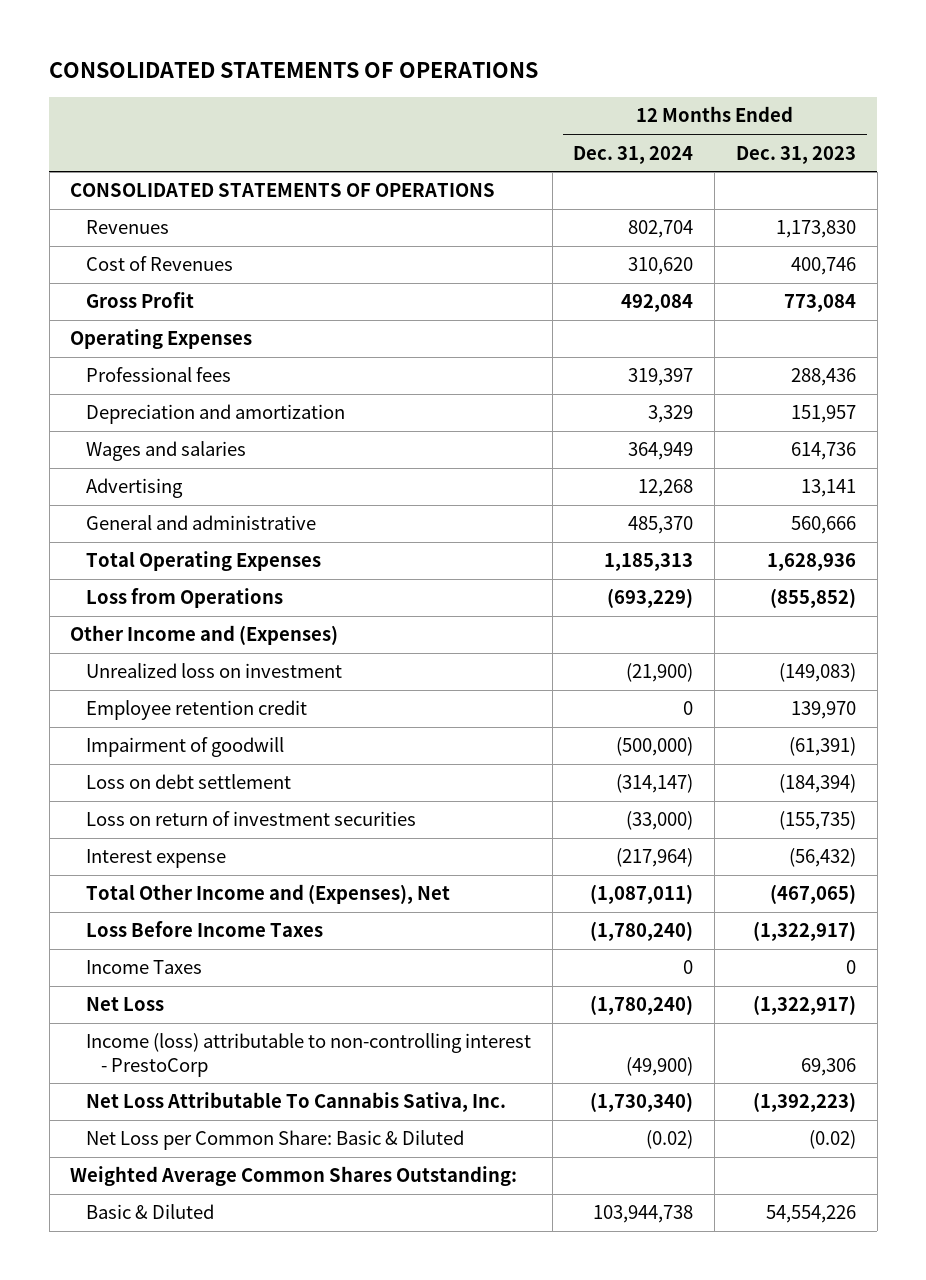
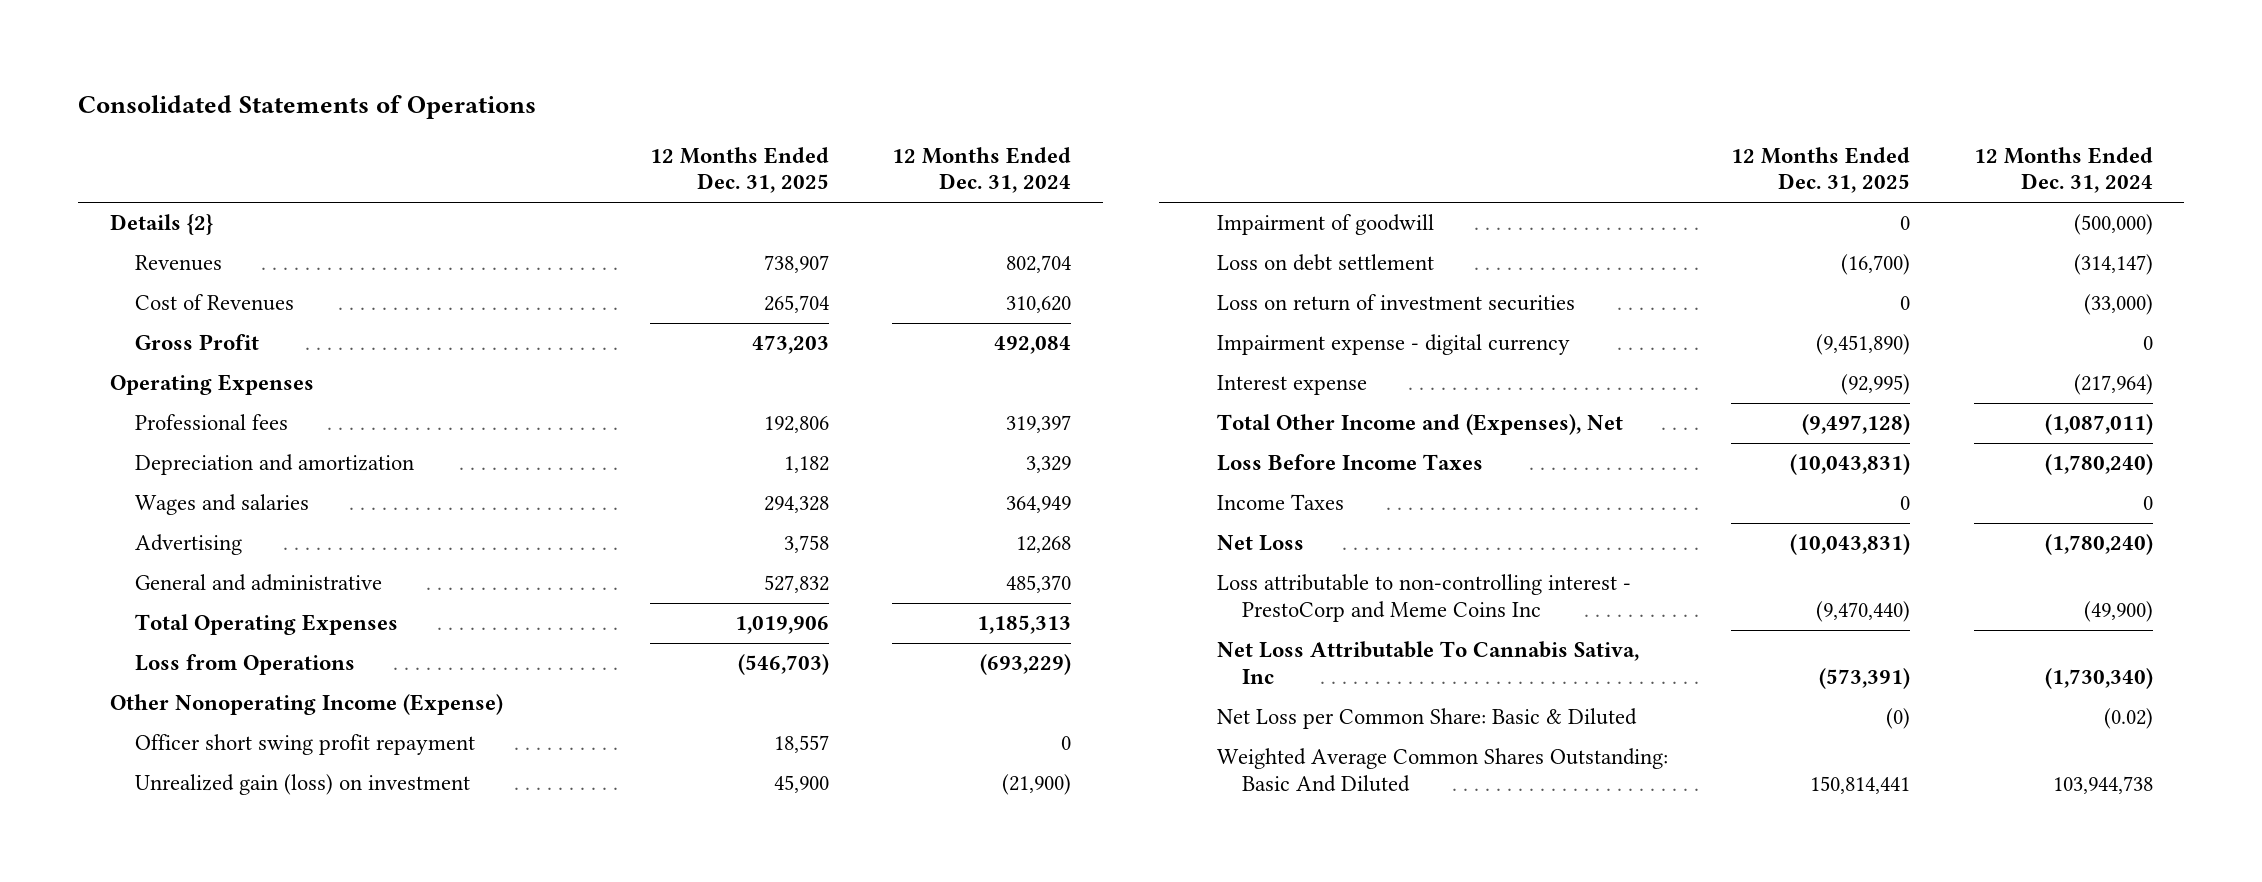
- CONSOLIDATED STATEMENTS OF OPERATIONS
+ Consolidated Statements of Operations
- | 12 Months Ended Dec. 31, 2024 | 12 Months Ended Dec. 31, 2023
+ | 12 Months Ended Dec. 31, 2025 | 12 Months Ended Dec. 31, 2024
- CONSOLIDATED STATEMENTS OF OPERATIONS
+ Details {2}
- Other Income and (Expenses)
- Unrealized loss on investment | (21,900) | (149,083)
- Employee retention credit | 0 | 139,970
+ Other Nonoperating Income (Expense)
+ Officer short swing profit repayment | 18,557 | 0
+ Unrealized gain (loss) on investment | 45,900 | (21,900)
+ Impairment expense - digital currency | (9,451,890) | 0
- Income (loss) attributable to non-controlling interest - PrestoCorp | (49,900) | 69,306
- Net Loss Attributable To Cannabis Sativa, Inc. | (1,730,340) | (1,392,223)
+ Loss attributable to non-controlling interest - PrestoCorp and Meme Coins Inc | (9,470,440) | (49,900)
+ Net Loss Attributable To Cannabis Sativa, Inc | (573,391) | (1,730,340)
- Weighted Average Common Shares Outstanding:
- Basic & Diluted | 103,944,738 | 54,554,226
+ Weighted Average Common Shares Outstanding: Basic And Diluted | 150,814,441 | 103,944,738

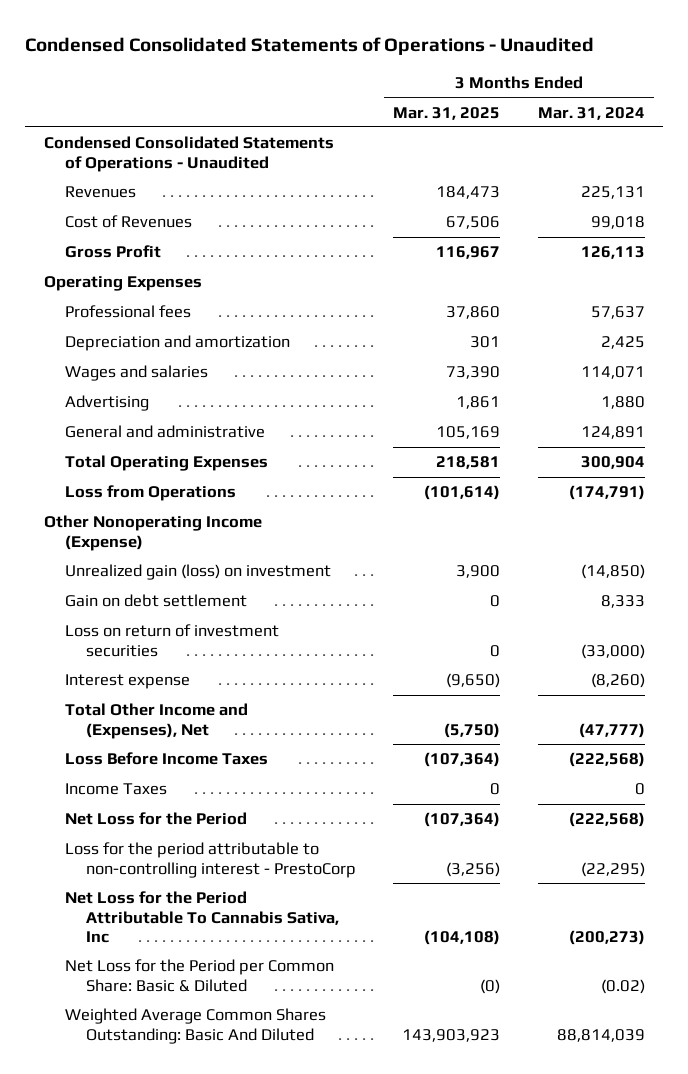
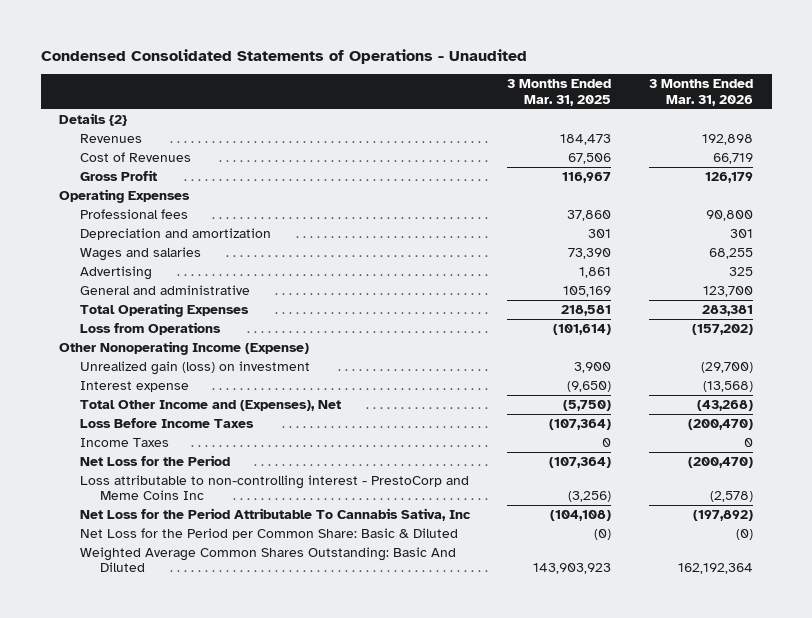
- | 3 Months Ended Mar. 31, 2025 | 3 Months Ended Mar. 31, 2024
+ | 3 Months Ended Mar. 31, 2025 | 3 Months Ended Mar. 31, 2026
- Condensed Consolidated Statements of Operations - Unaudited
+ Details {2}
- Gain on debt settlement | 0 | 8,333
- Loss on return of investment securities | 0 | (33,000)
- Loss for the period attributable to non-controlling interest - PrestoCorp | (3,256) | (22,295)
+ Loss attributable to non-controlling interest - PrestoCorp and Meme Coins Inc | (3,256) | (2,578)

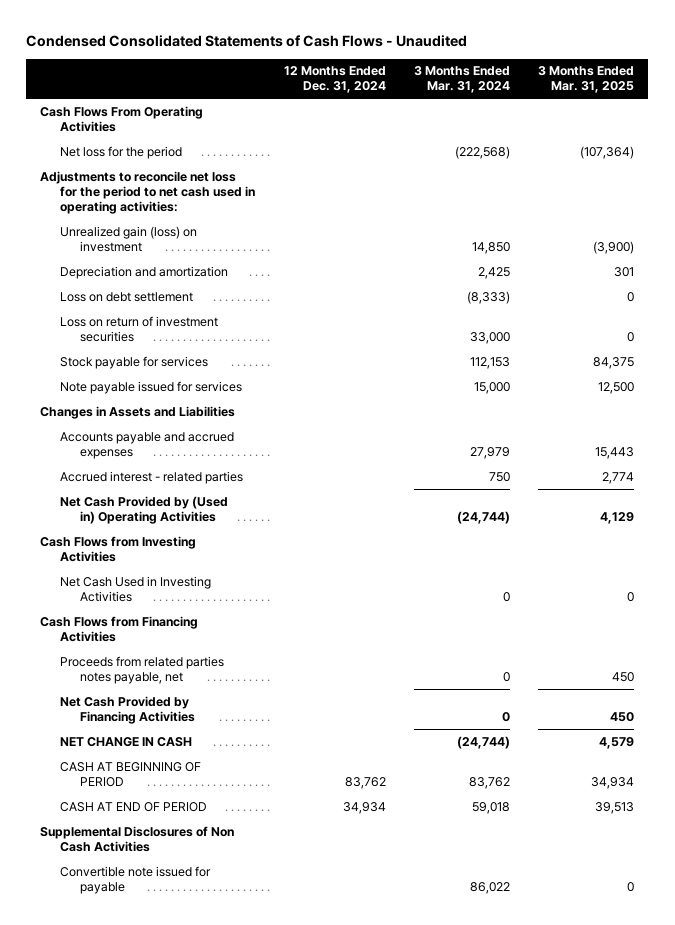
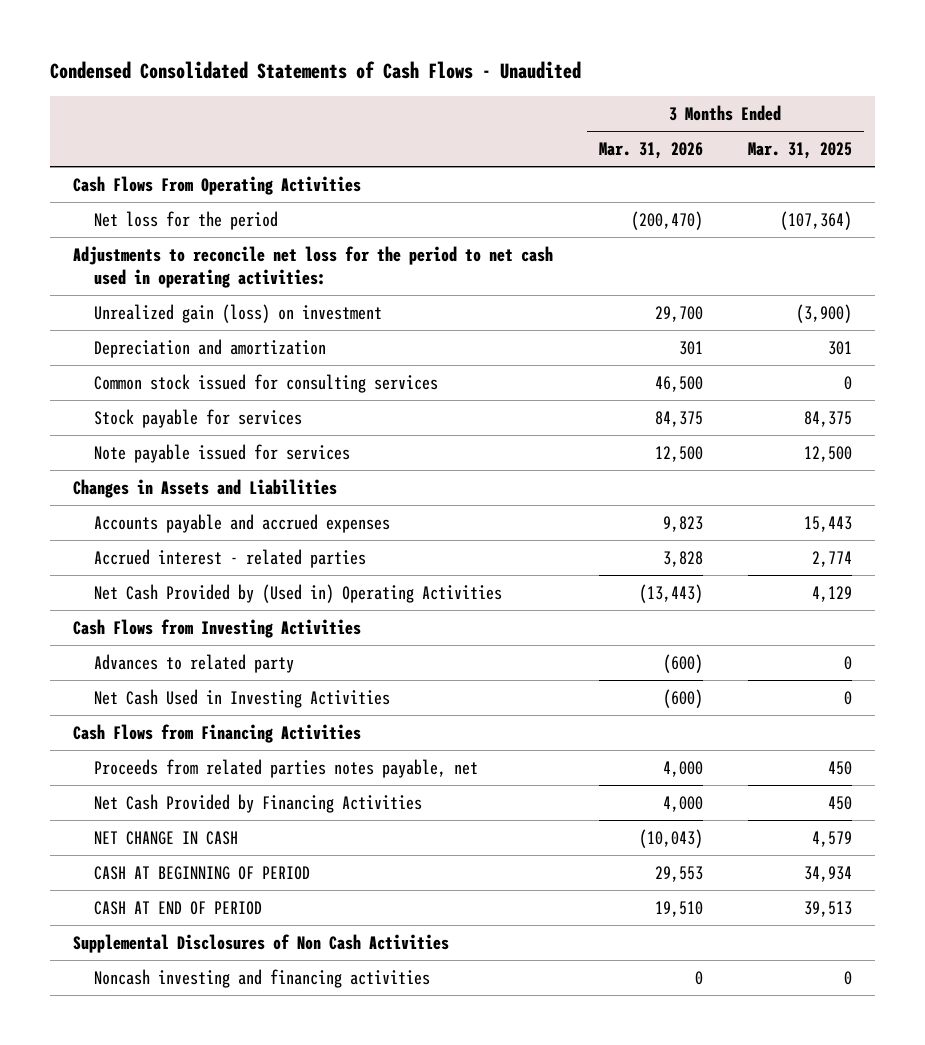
- | 12 Months Ended Dec. 31, 2024 | 3 Months Ended Mar. 31, 2024 | 3 Months Ended Mar. 31, 2025
+ | 3 Months Ended Mar. 31, 2026 | 3 Months Ended Mar. 31, 2025
- Loss on debt settlement | | (8,333) | 0
- Loss on return of investment securities | | 33,000 | 0
+ Common stock issued for consulting services | 46,500 | 0
+ Advances to related party | (600) | 0
- Convertible note issued for payable | | 86,022 | 0
+ Noncash investing and financing activities | 0 | 0

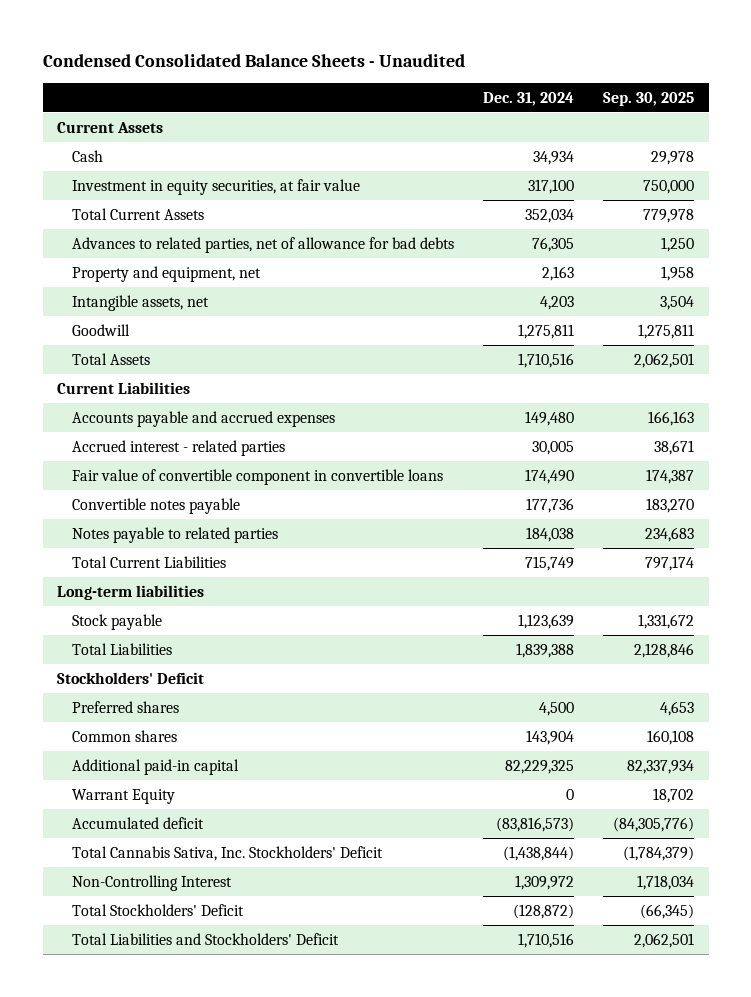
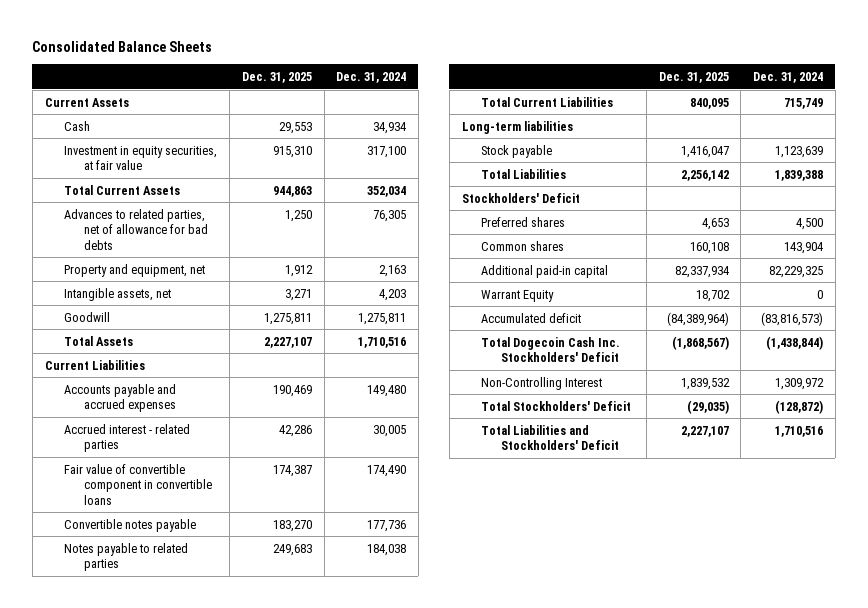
- Condensed Consolidated Balance Sheets - Unaudited
+ Consolidated Balance Sheets
- | Dec. 31, 2024 | Sep. 30, 2025
+ | Dec. 31, 2025 | Dec. 31, 2024
- Total Cannabis Sativa, Inc. Stockholders' Deficit | (1,438,844) | (1,784,379)
+ Total Dogecoin Cash Inc. Stockholders' Deficit | (1,868,567) | (1,438,844)

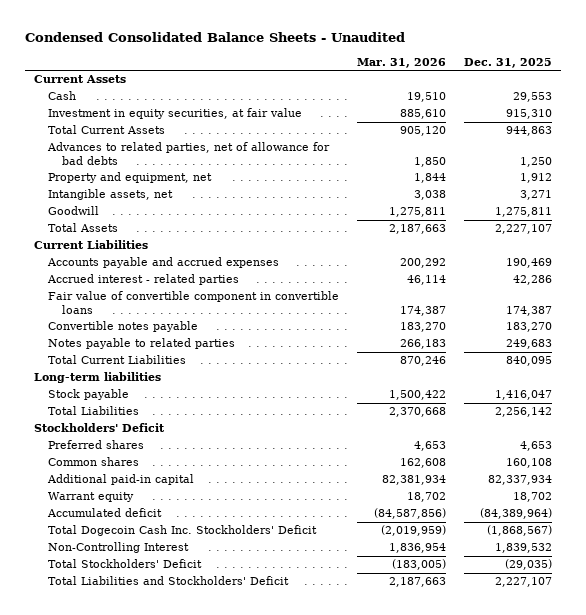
- Consolidated Balance Sheets
+ Condensed Consolidated Balance Sheets - Unaudited
- | Dec. 31, 2025 | Dec. 31, 2024
+ | Mar. 31, 2026 | Dec. 31, 2025
- Warrant Equity | 18,702 | 0
+ Warrant equity | 18,702 | 18,702

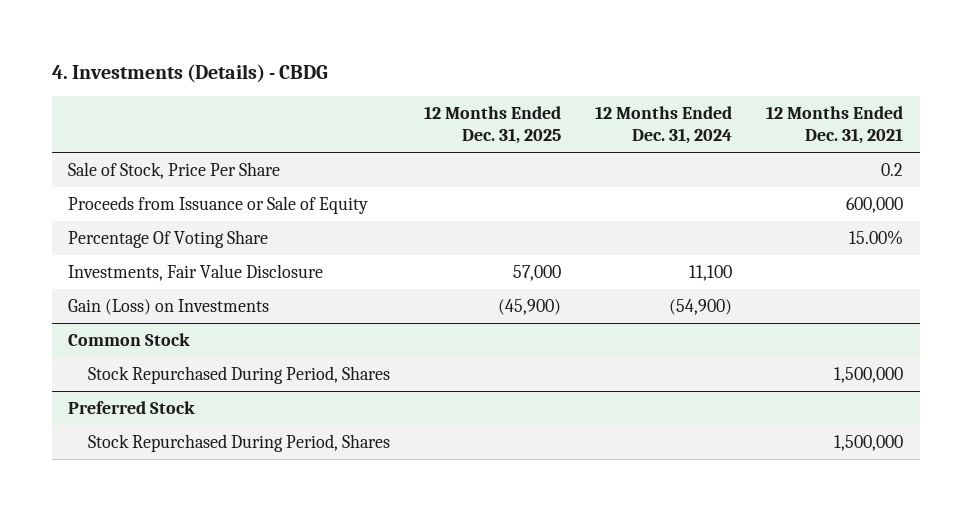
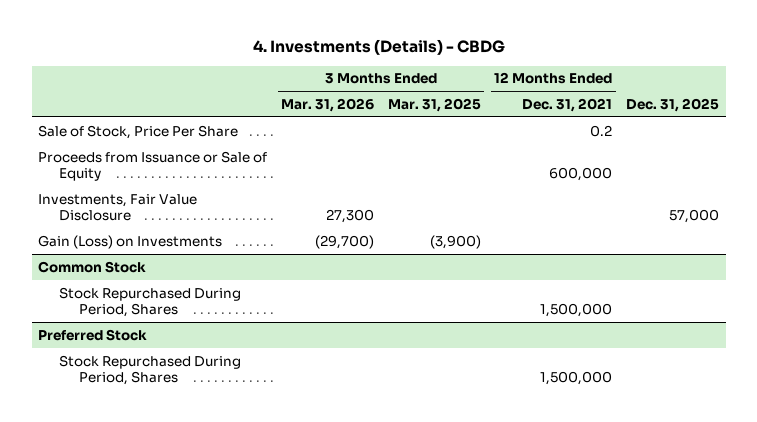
- | 12 Months Ended Dec. 31, 2025 | 12 Months Ended Dec. 31, 2024 | 12 Months Ended Dec. 31, 2021
+ | 3 Months Ended Mar. 31, 2026 | 3 Months Ended Mar. 31, 2025 | 12 Months Ended Dec. 31, 2021 | Dec. 31, 2025
- Percentage Of Voting Share | | | 15.00%

